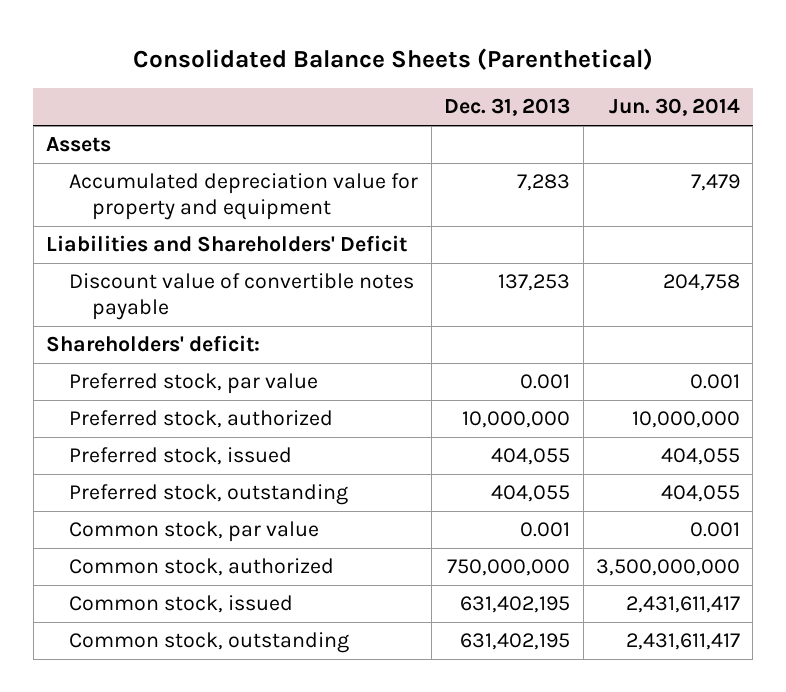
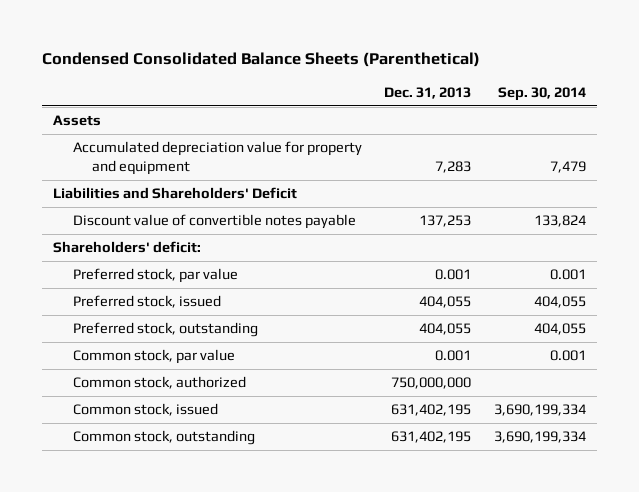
- Consolidated Balance Sheets (Parenthetical)
+ Condensed Consolidated Balance Sheets (Parenthetical)
- | Dec. 31, 2013 | Jun. 30, 2014
+ | Dec. 31, 2013 | Sep. 30, 2014
- Preferred stock, authorized | 10,000,000 | 10,000,000

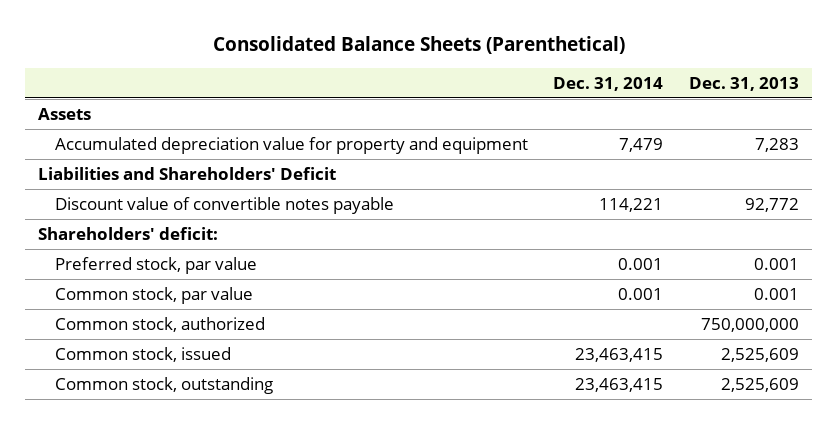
- Condensed Consolidated Balance Sheets (Parenthetical)
+ Consolidated Balance Sheets (Parenthetical)
- | Dec. 31, 2013 | Sep. 30, 2014
+ | Dec. 31, 2014 | Dec. 31, 2013
- Discount value of convertible notes payable | 137,253 | 133,824
+ Discount value of convertible notes payable | 114,221 | 92,772
- Preferred stock, issued | 404,055 | 404,055
- Preferred stock, outstanding | 404,055 | 404,055
- Common stock, issued | 631,402,195 | 3,690,199,334
- Common stock, outstanding | 631,402,195 | 3,690,199,334
+ Common stock, issued | 23,463,415 | 2,525,609
+ Common stock, outstanding | 23,463,415 | 2,525,609

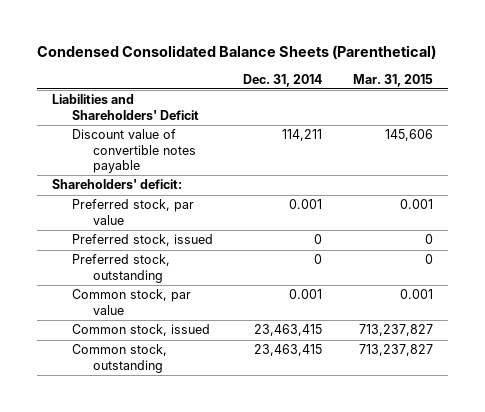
- Consolidated Balance Sheets (Parenthetical)
+ Condensed Consolidated Balance Sheets (Parenthetical)
- | Dec. 31, 2014 | Dec. 31, 2013
+ | Dec. 31, 2014 | Mar. 31, 2015
- Assets
- Accumulated depreciation value for property and equipment | 7,479 | 7,283
- Discount value of convertible notes payable | 114,221 | 92,772
+ Discount value of convertible notes payable | 114,211 | 145,606
+ Preferred stock, issued | 0 | 0
+ Preferred stock, outstanding | 0 | 0
- Common stock, authorized | | 750,000,000

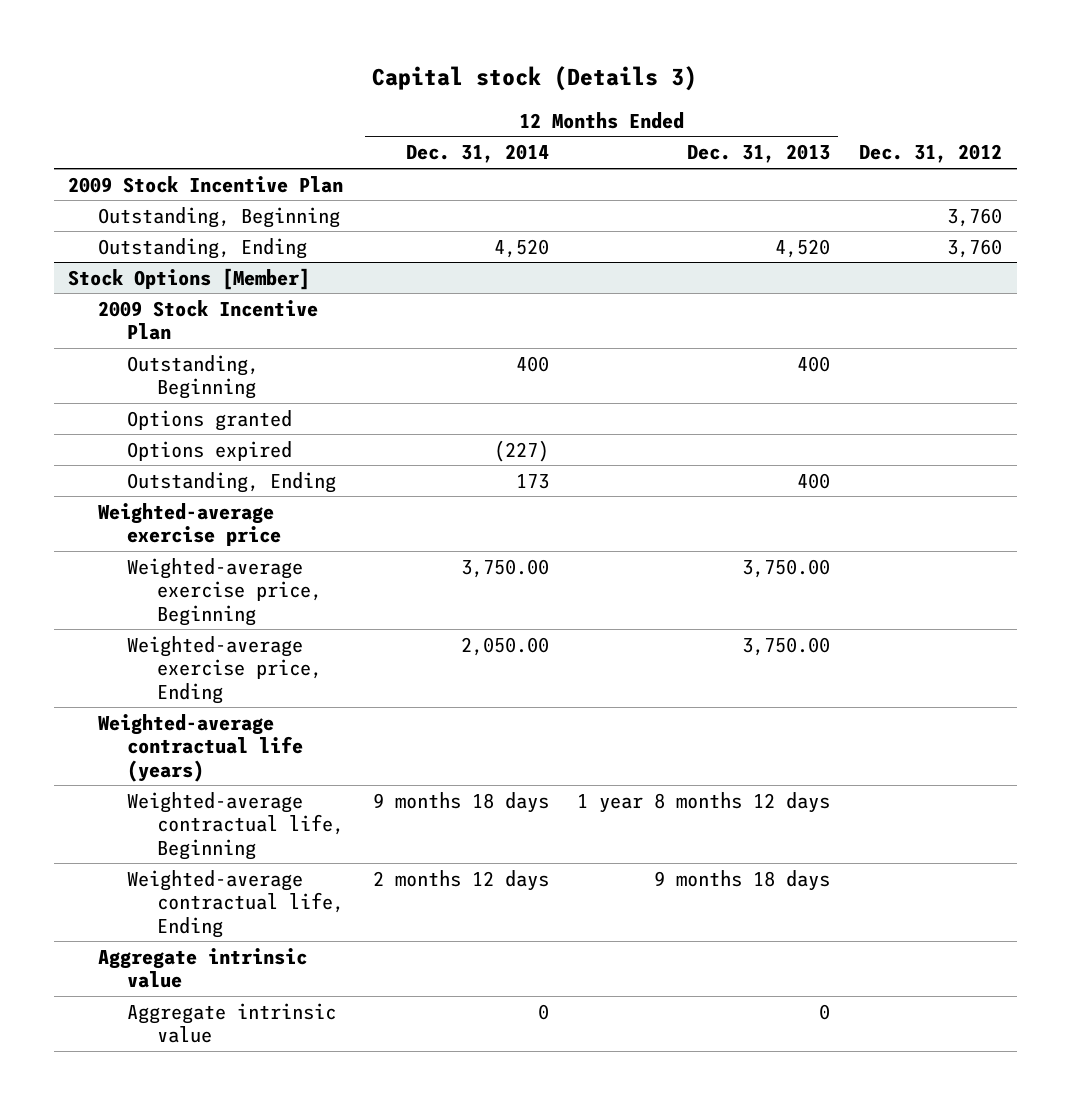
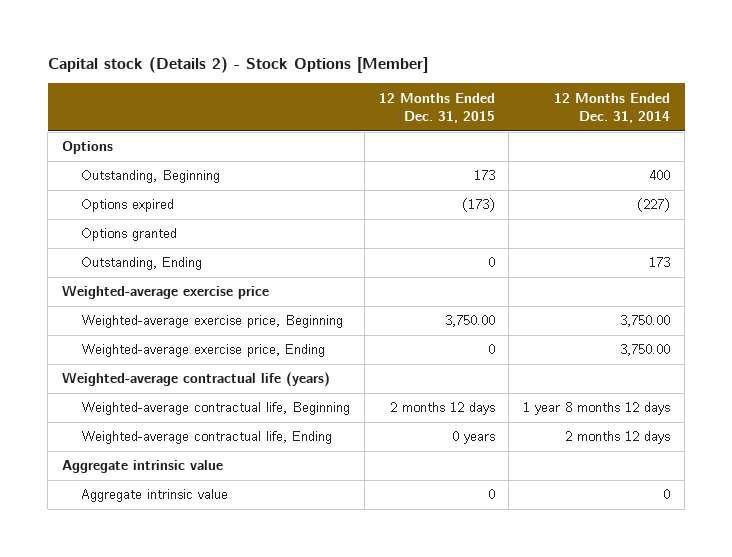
- Capital stock (Details 3)
+ Capital stock (Details 2) - Stock Options [Member]
- | 12 Months Ended Dec. 31, 2014 | 12 Months Ended Dec. 31, 2013 | Dec. 31, 2012
+ | 12 Months Ended Dec. 31, 2015 | 12 Months Ended Dec. 31, 2014
- 2009 Stock Incentive Plan
- Outstanding, Beginning | | | 3,760
- Outstanding, Ending | 4,520 | 4,520 | 3,760
- Stock Options [Member]
- 2009 Stock Incentive Plan
+ Options
- Options granted
+ Options granted
- Weighted-average exercise price, Ending | 2,050.00 | 3,750.00 |
+ Weighted-average exercise price, Ending | 0 | 3,750.00
- Weighted-average contractual life, Beginning | 9 months 18 days | 1 year 8 months 12 days |
+ Weighted-average contractual life, Beginning | 2 months 12 days | 1 year 8 months 12 days

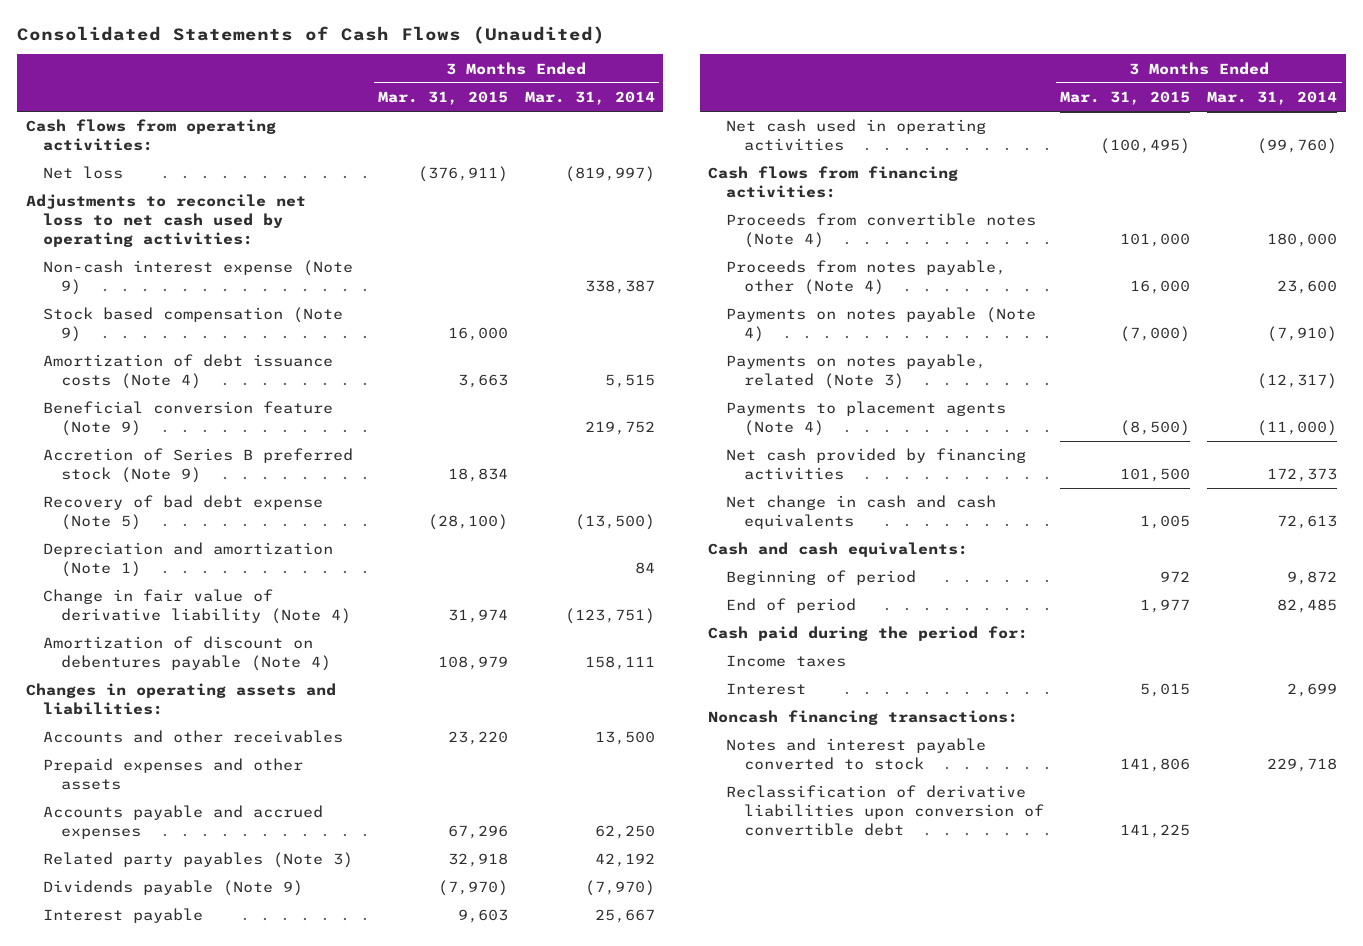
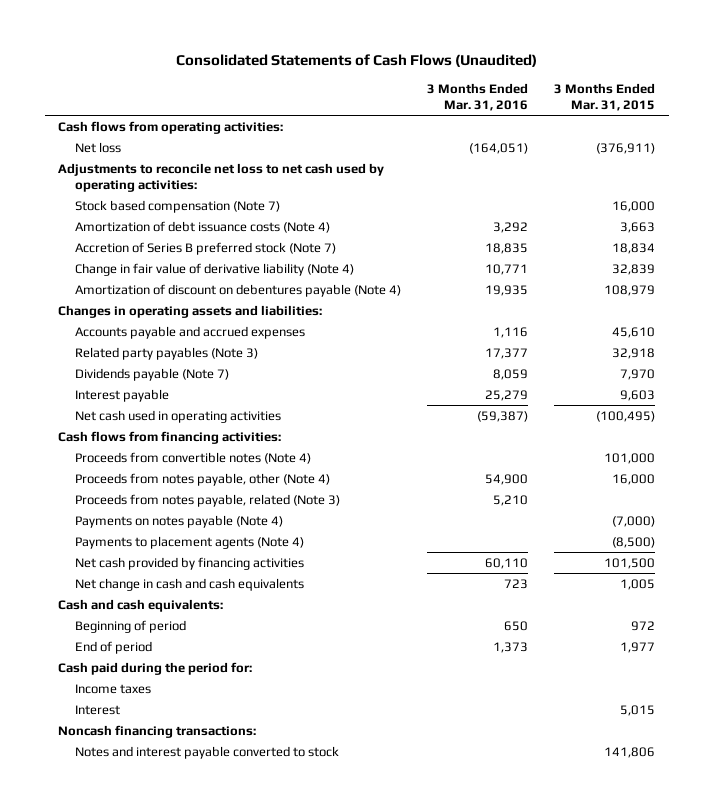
- | 3 Months Ended Mar. 31, 2015 | 3 Months Ended Mar. 31, 2014
+ | 3 Months Ended Mar. 31, 2016 | 3 Months Ended Mar. 31, 2015
- Non-cash interest expense (Note 9) | | 338,387
- Stock based compensation (Note 9) | 16,000 |
+ Stock based compensation (Note 7) | | 16,000
- Beneficial conversion feature (Note 9) | | 219,752
- Accretion of Series B preferred stock (Note 9) | 18,834 |
- Recovery of bad debt expense (Note 5) | (28,100) | (13,500)
- Depreciation and amortization (Note 1) | | 84
- Change in fair value of derivative liability (Note 4) | 31,974 | (123,751)
+ Accretion of Series B preferred stock (Note 7) | 18,835 | 18,834
+ Change in fair value of derivative liability (Note 4) | 10,771 | 32,839
- Accounts and other receivables | 23,220 | 13,500
- Prepaid expenses and other assets
- Accounts payable and accrued expenses | 67,296 | 62,250
+ Accounts payable and accrued expenses | 1,116 | 45,610
- Dividends payable (Note 9) | (7,970) | (7,970)
+ Dividends payable (Note 7) | 8,059 | 7,970
+ Proceeds from notes payable, related (Note 3) | 5,210 |
- Payments on notes payable, related (Note 3) | | (12,317)
- Reclassification of derivative liabilities upon conversion of convertible debt | 141,225 |

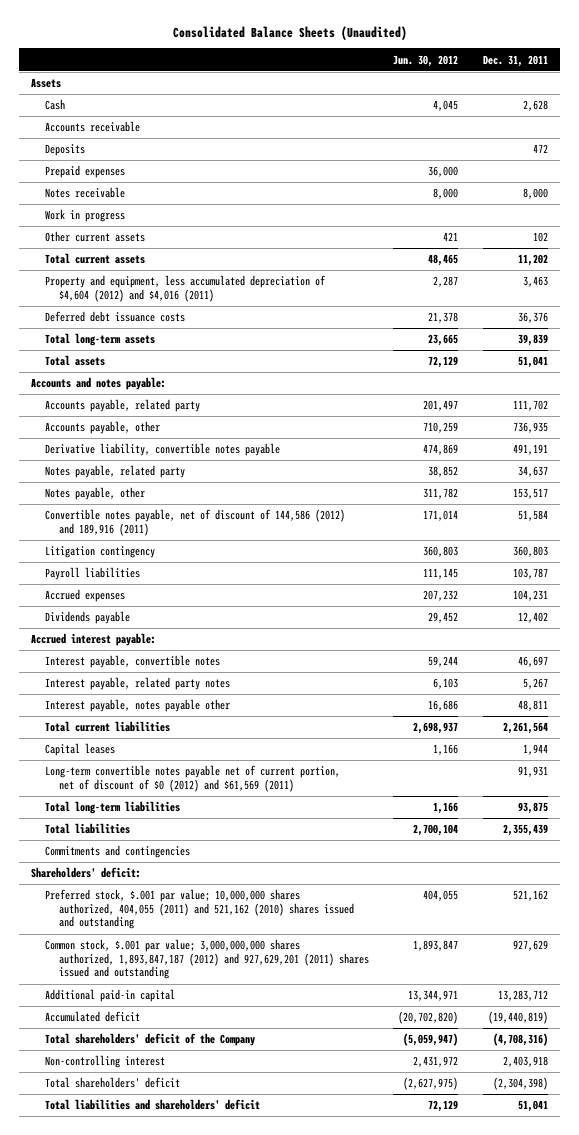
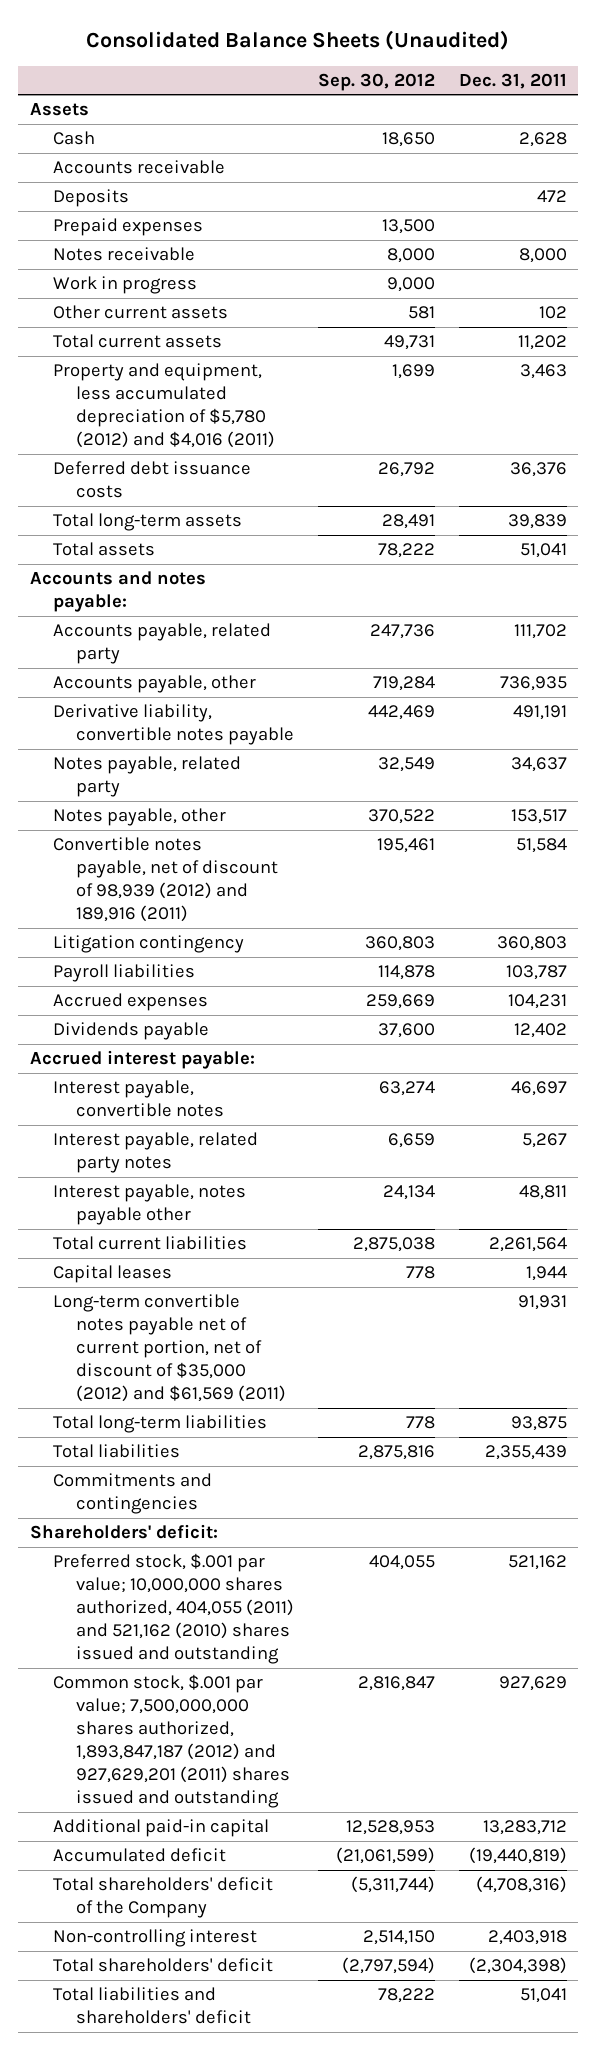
- | Jun. 30, 2012 | Dec. 31, 2011
+ | Sep. 30, 2012 | Dec. 31, 2011
- Property and equipment, less accumulated depreciation of $4,604 (2012) and $4,016 (2011) | 2,287 | 3,463
+ Property and equipment, less accumulated depreciation of $5,780 (2012) and $4,016 (2011) | 1,699 | 3,463
- Convertible notes payable, net of discount of 144,586 (2012) and 189,916 (2011) | 171,014 | 51,584
+ Convertible notes payable, net of discount of 98,939 (2012) and 189,916 (2011) | 195,461 | 51,584
- Long-term convertible notes payable net of current portion, net of discount of $0 (2012) and $61,569 (2011) | | 91,931
+ Long-term convertible notes payable net of current portion, net of discount of $35,000 (2012) and $61,569 (2011) | | 91,931
- Common stock, $.001 par value; 3,000,000,000 shares authorized, 1,893,847,187 (2012) and 927,629,201 (2011) shares issued and outstanding | 1,893,847 | 927,629
+ Common stock, $.001 par value; 7,500,000,000 shares authorized, 1,893,847,187 (2012) and 927,629,201 (2011) shares issued and outstanding | 2,816,847 | 927,629

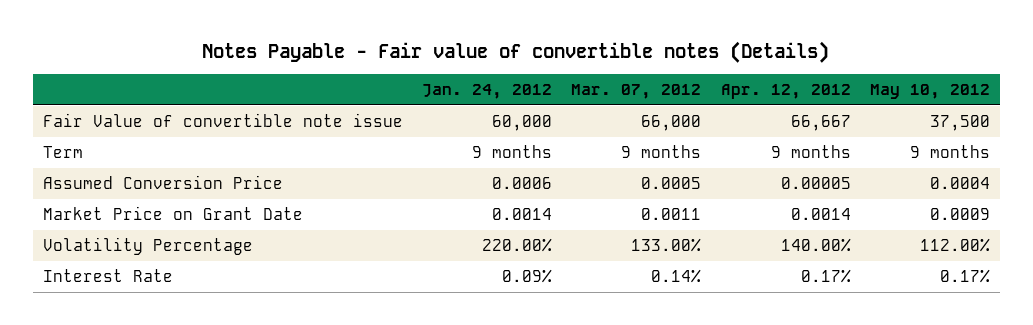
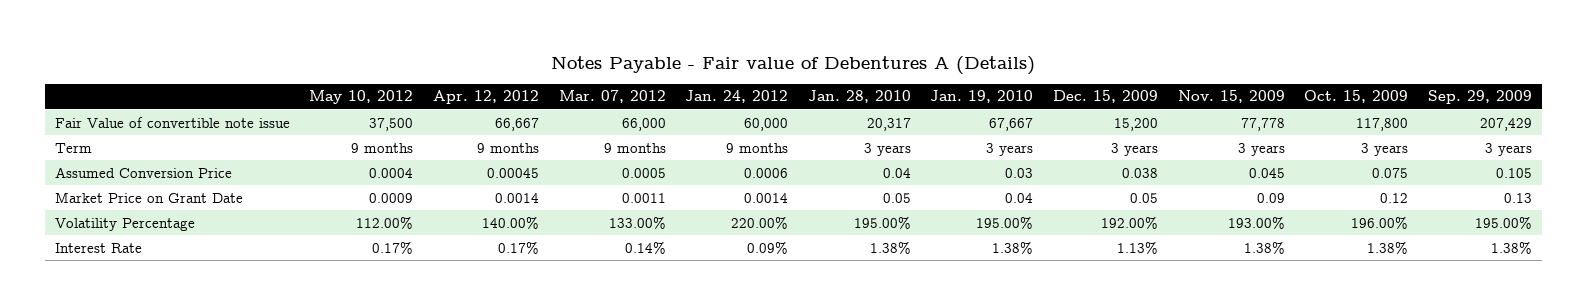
- Notes Payable - Fair value of convertible notes (Details)
+ Notes Payable - Fair value of Debentures A (Details)
- | Jan. 24, 2012 | Mar. 07, 2012 | Apr. 12, 2012 | May 10, 2012
+ | May 10, 2012 | Apr. 12, 2012 | Mar. 07, 2012 | Jan. 24, 2012 | Jan. 28, 2010 | Jan. 19, 2010 | Dec. 15, 2009 | Nov. 15, 2009 | Oct. 15, 2009 | Sep. 29, 2009
- Assumed Conversion Price | 0.0006 | 0.0005 | 0.00005 | 0.0004
+ Assumed Conversion Price | 0.0004 | 0.00045 | 0.0005 | 0.0006 | 0.04 | 0.03 | 0.038 | 0.045 | 0.075 | 0.105

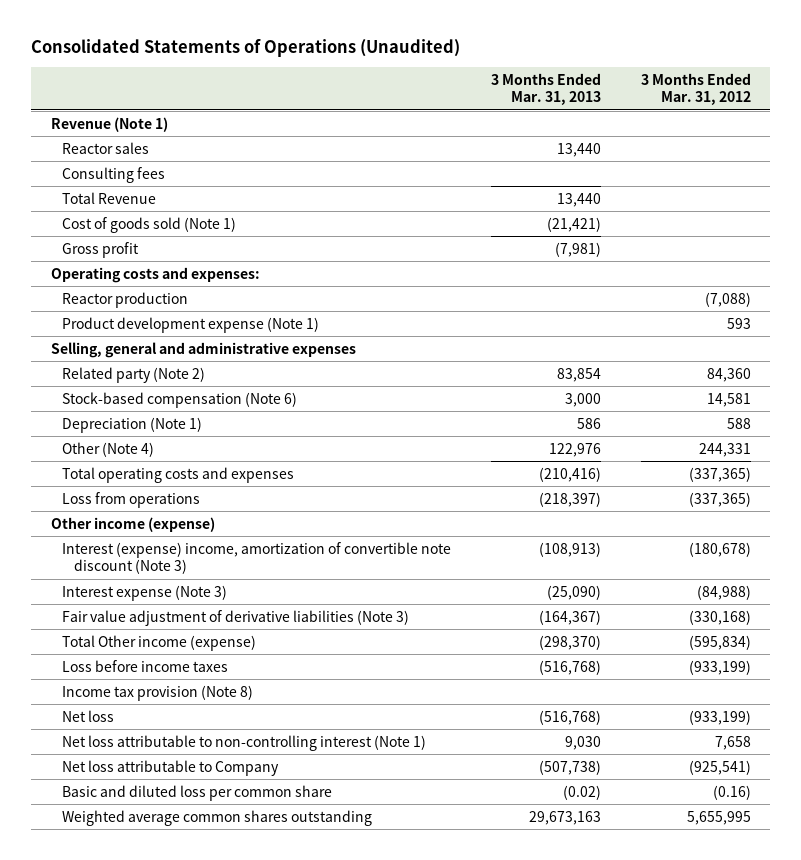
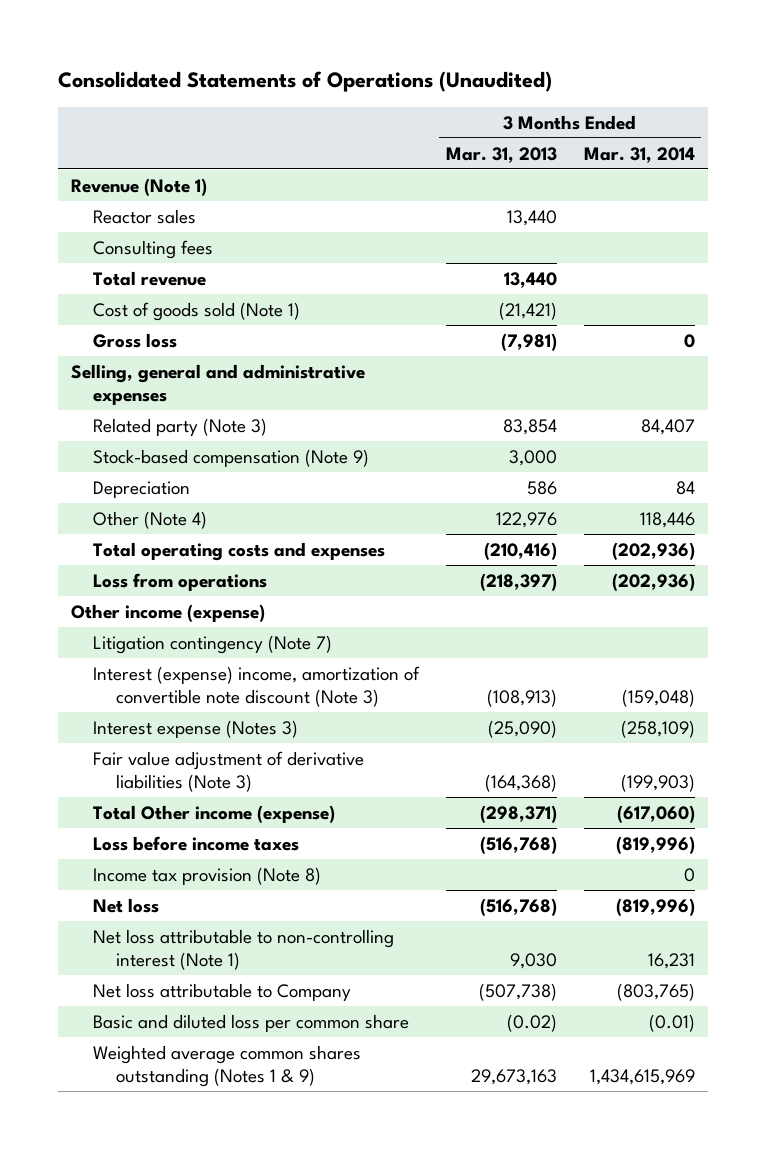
- | 3 Months Ended Mar. 31, 2013 | 3 Months Ended Mar. 31, 2012
+ | 3 Months Ended Mar. 31, 2013 | 3 Months Ended Mar. 31, 2014
- Total Revenue | 13,440 |
+ Total revenue | 13,440 |
- Gross profit | (7,981) |
- Operating costs and expenses:
- Reactor production | | (7,088)
- Product development expense (Note 1) | | 593
+ Gross loss | (7,981) | 0
- Related party (Note 2) | 83,854 | 84,360
- Stock-based compensation (Note 6) | 3,000 | 14,581
- Depreciation (Note 1) | 586 | 588
+ Related party (Note 3) | 83,854 | 84,407
+ Stock-based compensation (Note 9) | 3,000 |
+ Depreciation | 586 | 84
+ Litigation contingency (Note 7)
- Interest expense (Note 3) | (25,090) | (84,988)
- Fair value adjustment of derivative liabilities (Note 3) | (164,367) | (330,168)
- Total Other income (expense) | (298,370) | (595,834)
+ Interest expense (Notes 3) | (25,090) | (258,109)
+ Fair value adjustment of derivative liabilities (Note 3) | (164,368) | (199,903)
+ Total Other income (expense) | (298,371) | (617,060)
- Weighted average common shares outstanding | 29,673,163 | 5,655,995
+ Weighted average common shares outstanding (Notes 1 & 9) | 29,673,163 | 1,434,615,969

